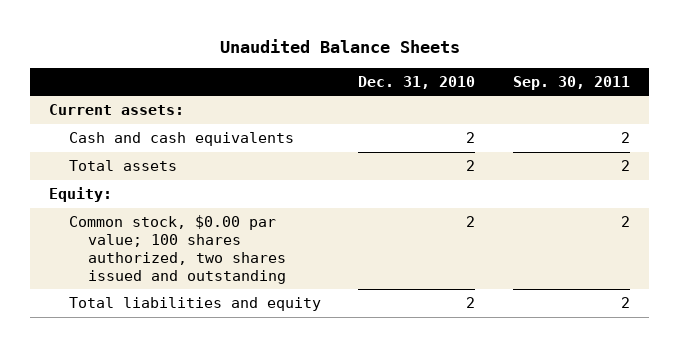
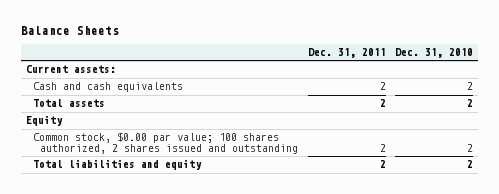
- Unaudited Balance Sheets
+ Balance Sheets
- | Dec. 31, 2010 | Sep. 30, 2011
+ | Dec. 31, 2011 | Dec. 31, 2010
- Equity:
- Common stock, $0.00 par value; 100 shares authorized, two shares issued and outstanding | 2 | 2
+ Equity
+ Common stock, $0.00 par value; 100 shares authorized, 2 shares issued and outstanding | 2 | 2

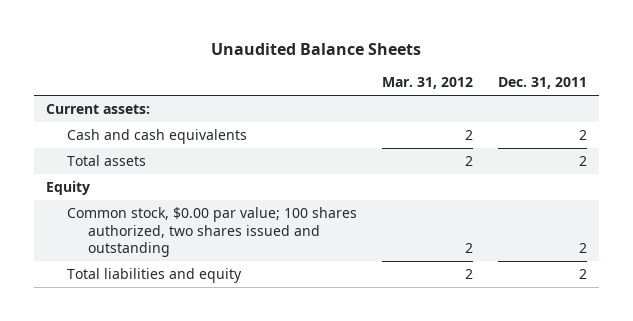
- Balance Sheets
+ Unaudited Balance Sheets
- | Dec. 31, 2011 | Dec. 31, 2010
+ | Mar. 31, 2012 | Dec. 31, 2011
- Common stock, $0.00 par value; 100 shares authorized, 2 shares issued and outstanding | 2 | 2
+ Common stock, $0.00 par value; 100 shares authorized, two shares issued and outstanding | 2 | 2

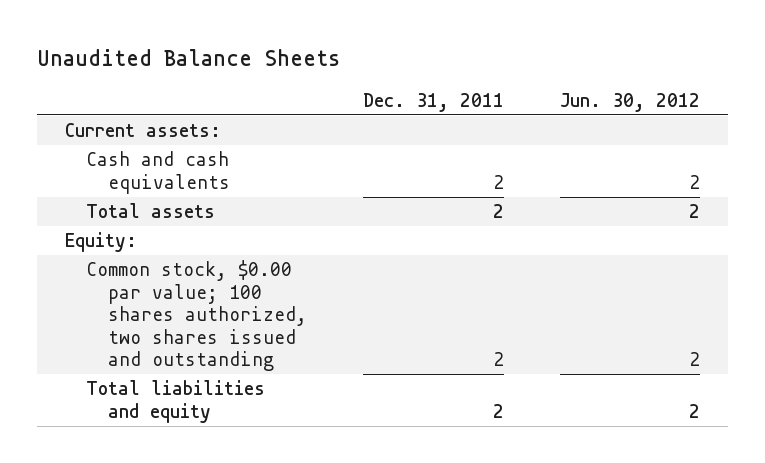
- | Mar. 31, 2012 | Dec. 31, 2011
+ | Dec. 31, 2011 | Jun. 30, 2012
- Equity
+ Equity:

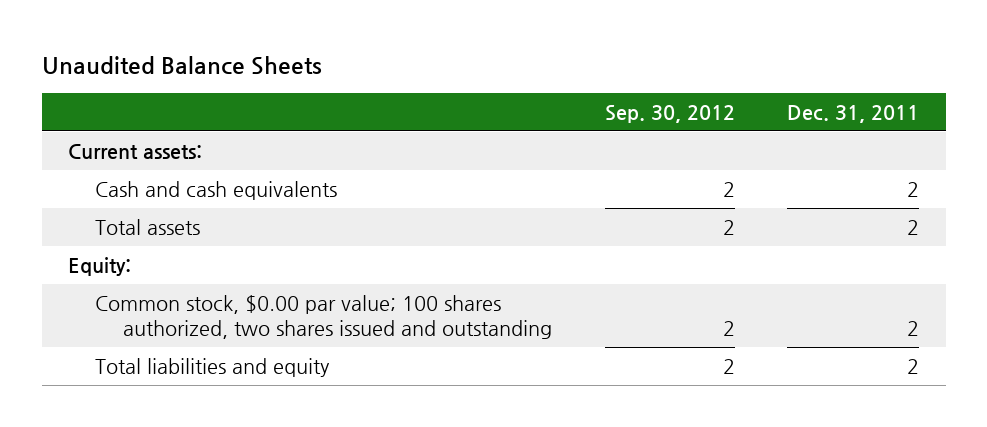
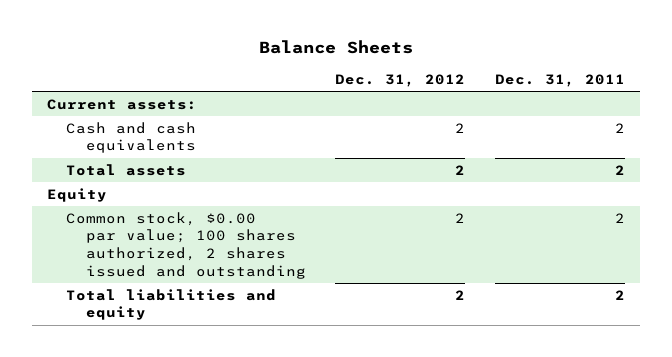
- Unaudited Balance Sheets
+ Balance Sheets
- | Sep. 30, 2012 | Dec. 31, 2011
+ | Dec. 31, 2012 | Dec. 31, 2011
- Equity:
- Common stock, $0.00 par value; 100 shares authorized, two shares issued and outstanding | 2 | 2
+ Equity
+ Common stock, $0.00 par value; 100 shares authorized, 2 shares issued and outstanding | 2 | 2

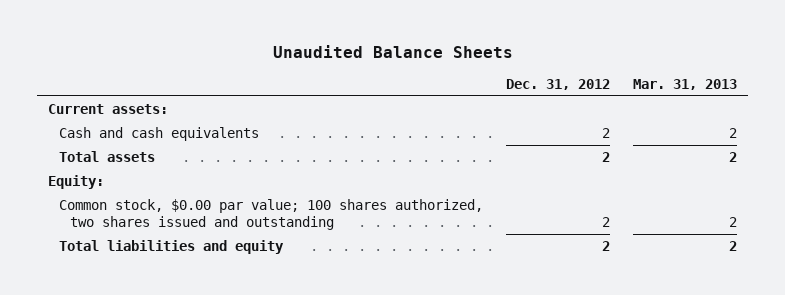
- Balance Sheets
+ Unaudited Balance Sheets
- | Dec. 31, 2012 | Dec. 31, 2011
+ | Dec. 31, 2012 | Mar. 31, 2013
- Equity
- Common stock, $0.00 par value; 100 shares authorized, 2 shares issued and outstanding | 2 | 2
+ Equity:
+ Common stock, $0.00 par value; 100 shares authorized, two shares issued and outstanding | 2 | 2

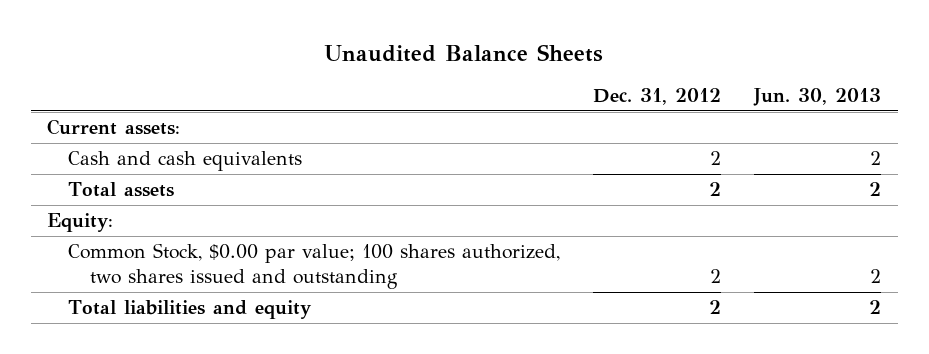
- | Dec. 31, 2012 | Mar. 31, 2013
+ | Dec. 31, 2012 | Jun. 30, 2013
- Common stock, $0.00 par value; 100 shares authorized, two shares issued and outstanding | 2 | 2
+ Common Stock, $0.00 par value; 100 shares authorized, two shares issued and outstanding | 2 | 2

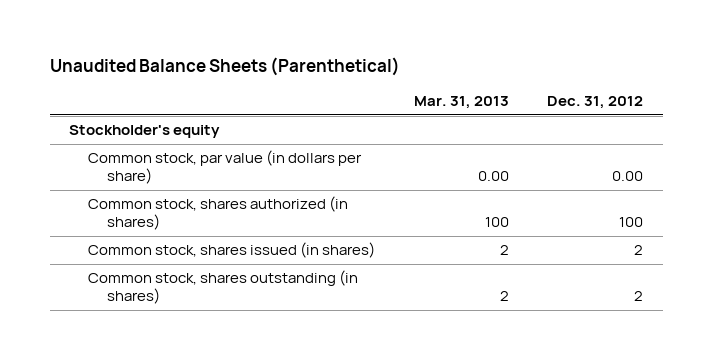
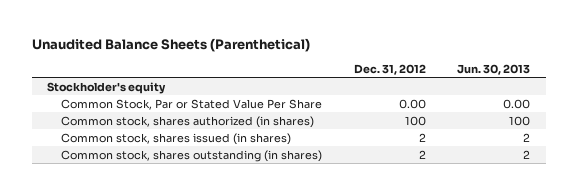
- | Mar. 31, 2013 | Dec. 31, 2012
+ | Dec. 31, 2012 | Jun. 30, 2013
- Common stock, par value (in dollars per share) | 0.00 | 0.00
+ Common Stock, Par or Stated Value Per Share | 0.00 | 0.00

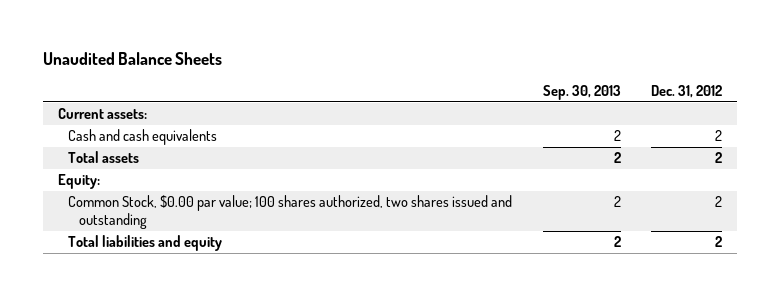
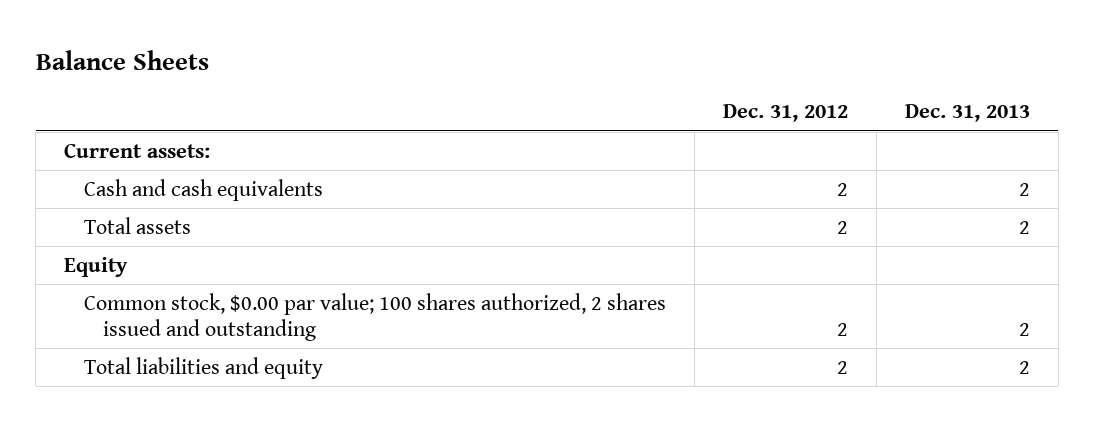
- Unaudited Balance Sheets
+ Balance Sheets
- | Sep. 30, 2013 | Dec. 31, 2012
+ | Dec. 31, 2012 | Dec. 31, 2013
- Equity:
- Common Stock, $0.00 par value; 100 shares authorized, two shares issued and outstanding | 2 | 2
+ Equity
+ Common stock, $0.00 par value; 100 shares authorized, 2 shares issued and outstanding | 2 | 2

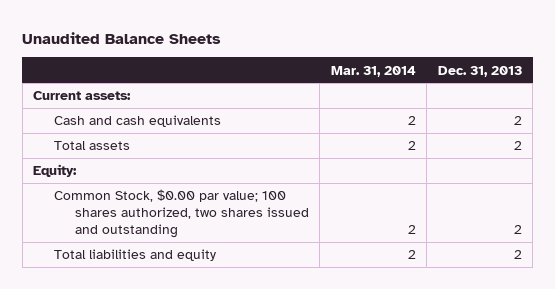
- Balance Sheets
+ Unaudited Balance Sheets
- | Dec. 31, 2012 | Dec. 31, 2013
+ | Mar. 31, 2014 | Dec. 31, 2013
- Equity
- Common stock, $0.00 par value; 100 shares authorized, 2 shares issued and outstanding | 2 | 2
+ Equity:
+ Common Stock, $0.00 par value; 100 shares authorized, two shares issued and outstanding | 2 | 2

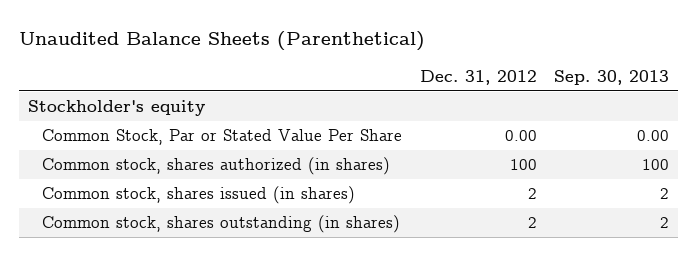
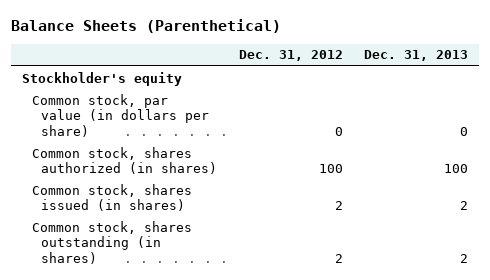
- Unaudited Balance Sheets (Parenthetical)
+ Balance Sheets (Parenthetical)
- | Dec. 31, 2012 | Sep. 30, 2013
+ | Dec. 31, 2012 | Dec. 31, 2013
- Common Stock, Par or Stated Value Per Share | 0.00 | 0.00
+ Common stock, par value (in dollars per share) | 0 | 0

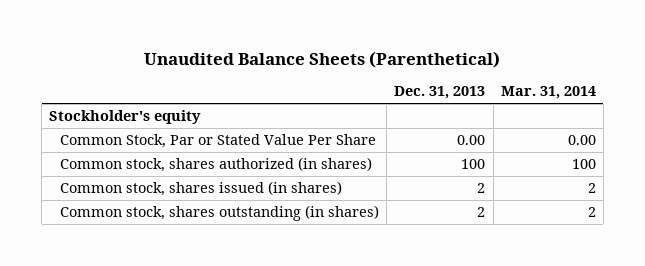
- Balance Sheets (Parenthetical)
+ Unaudited Balance Sheets (Parenthetical)
- | Dec. 31, 2012 | Dec. 31, 2013
+ | Dec. 31, 2013 | Mar. 31, 2014
- Common stock, par value (in dollars per share) | 0 | 0
+ Common Stock, Par or Stated Value Per Share | 0.00 | 0.00

